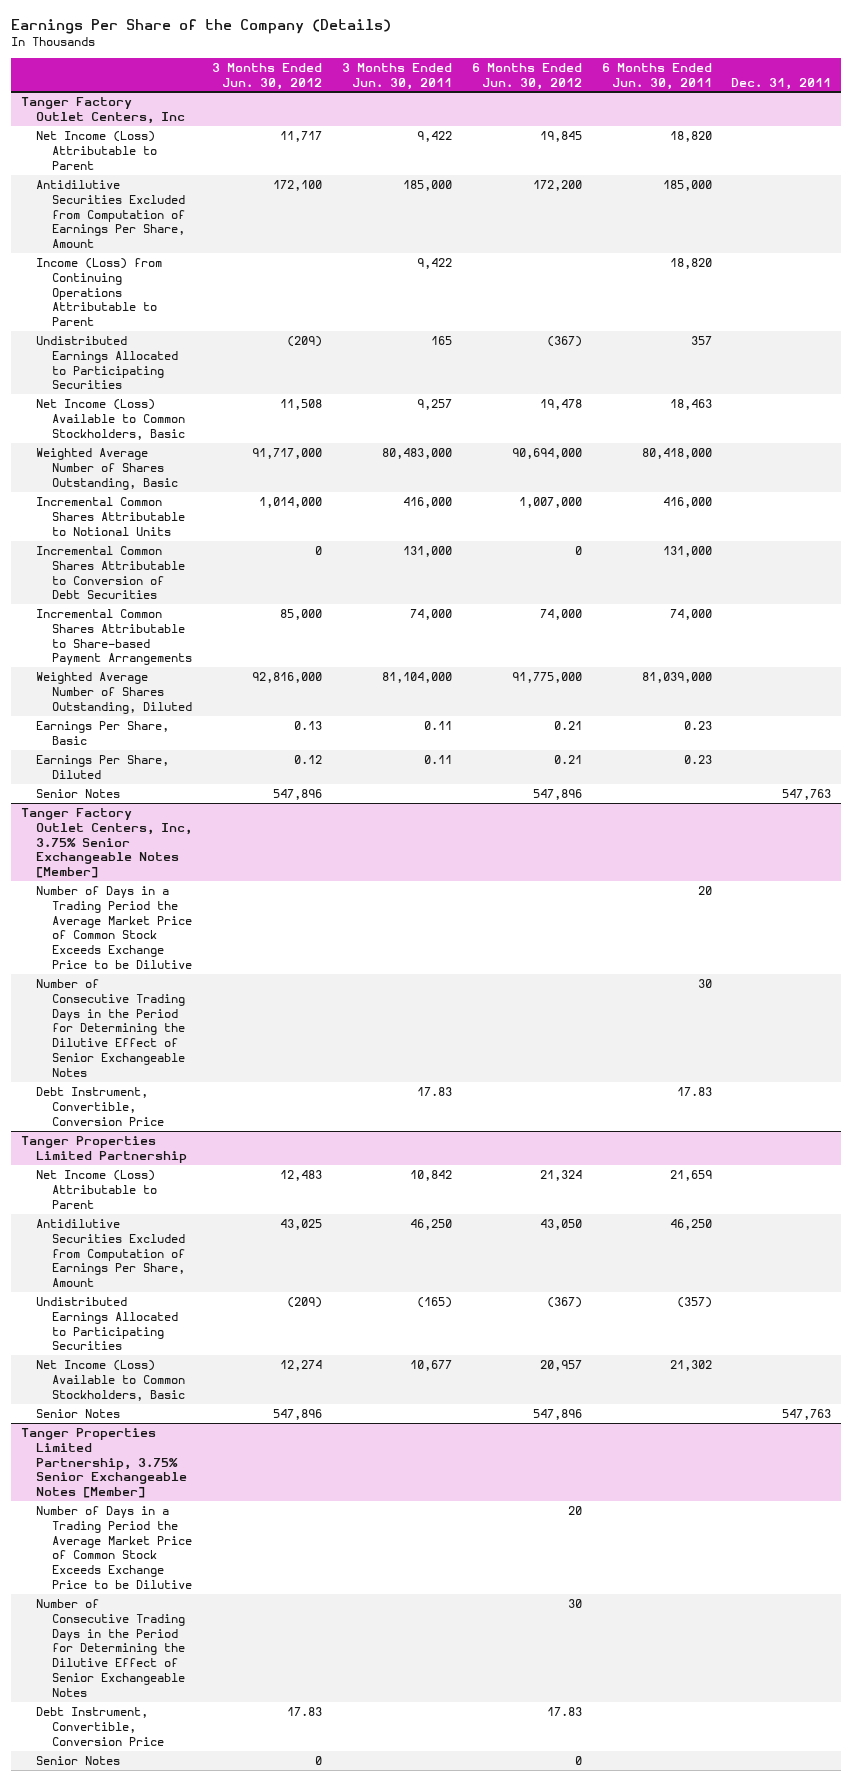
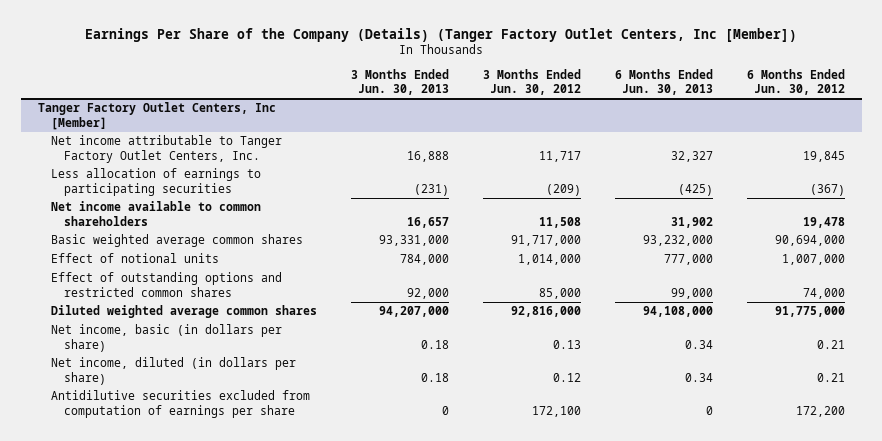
- Earnings Per Share of the Company (Details)
+ Earnings Per Share of the Company (Details) (Tanger Factory Outlet Centers, Inc [Member])
- | 3 Months Ended Jun. 30, 2012 | 3 Months Ended Jun. 30, 2011 | 6 Months Ended Jun. 30, 2012 | 6 Months Ended Jun. 30, 2011 | Dec. 31, 2011
+ | 3 Months Ended Jun. 30, 2013 | 3 Months Ended Jun. 30, 2012 | 6 Months Ended Jun. 30, 2013 | 6 Months Ended Jun. 30, 2012
- Tanger Factory Outlet Centers, Inc
- Net Income (Loss) Attributable to Parent | 11,717 | 9,422 | 19,845 | 18,820 |
- Antidilutive Securities Excluded from Computation of Earnings Per Share, Amount | 172,100 | 185,000 | 172,200 | 185,000 |
- Income (Loss) from Continuing Operations Attributable to Parent | | 9,422 | | 18,820 |
- Undistributed Earnings Allocated to Participating Securities | (209) | 165 | (367) | 357 |
- Net Income (Loss) Available to Common Stockholders, Basic | 11,508 | 9,257 | 19,478 | 18,463 |
- Weighted Average Number of Shares Outstanding, Basic | 91,717,000 | 80,483,000 | 90,694,000 | 80,418,000 |
- Incremental Common Shares Attributable to Notional Units | 1,014,000 | 416,000 | 1,007,000 | 416,000 |
- Incremental Common Shares Attributable to Conversion of Debt Securities | 0 | 131,000 | 0 | 131,000 |
- Incremental Common Shares Attributable to Share-based Payment Arrangements | 85,000 | 74,000 | 74,000 | 74,000 |
- Weighted Average Number of Shares Outstanding, Diluted | 92,816,000 | 81,104,000 | 91,775,000 | 81,039,000 |
- Earnings Per Share, Basic | 0.13 | 0.11 | 0.21 | 0.23 |
- Earnings Per Share, Diluted | 0.12 | 0.11 | 0.21 | 0.23 |
- Senior Notes | 547,896 | | 547,896 | | 547,763
- Tanger Factory Outlet Centers, Inc, 3.75% Senior Exchangeable Notes [Member]
- Number of Days in a Trading Period the Average Market Price of Common Stock Exceeds Exchange Price to be Dilutive | | | | 20 |
- Number of Consecutive Trading Days in the Period for Determining the Dilutive Effect of Senior Exchangeable Notes | | | | 30 |
- Debt Instrument, Convertible, Conversion Price | | 17.83 | | 17.83 |
- Tanger Properties Limited Partnership
- Net Income (Loss) Attributable to Parent | 12,483 | 10,842 | 21,324 | 21,659 |
- Antidilutive Securities Excluded from Computation of Earnings Per Share, Amount | 43,025 | 46,250 | 43,050 | 46,250 |
- Undistributed Earnings Allocated to Participating Securities | (209) | (165) | (367) | (357) |
- Net Income (Loss) Available to Common Stockholders, Basic | 12,274 | 10,677 | 20,957 | 21,302 |
- Senior Notes | 547,896 | | 547,896 | | 547,763
- Tanger Properties Limited Partnership, 3.75% Senior Exchangeable Notes [Member]
- Number of Days in a Trading Period the Average Market Price of Common Stock Exceeds Exchange Price to be Dilutive | | | 20 | |
- Number of Consecutive Trading Days in the Period for Determining the Dilutive Effect of Senior Exchangeable Notes | | | 30 | |
- Debt Instrument, Convertible, Conversion Price | 17.83 | | 17.83 | |
- Senior Notes | 0 | | 0 | |
+ Tanger Factory Outlet Centers, Inc [Member]
+ Net income attributable to Tanger Factory Outlet Centers, Inc. | 16,888 | 11,717 | 32,327 | 19,845
+ Less allocation of earnings to participating securities | (231) | (209) | (425) | (367)
+ Net income available to common shareholders | 16,657 | 11,508 | 31,902 | 19,478
+ Basic weighted average common shares | 93,331,000 | 91,717,000 | 93,232,000 | 90,694,000
+ Effect of notional units | 784,000 | 1,014,000 | 777,000 | 1,007,000
+ Effect of outstanding options and restricted common shares | 92,000 | 85,000 | 99,000 | 74,000
+ Diluted weighted average common shares | 94,207,000 | 92,816,000 | 94,108,000 | 91,775,000
+ Net income, basic (in dollars per share) | 0.18 | 0.13 | 0.34 | 0.21
+ Net income, diluted (in dollars per share) | 0.18 | 0.12 | 0.34 | 0.21
+ Antidilutive securities excluded from computation of earnings per share | 0 | 172,100 | 0 | 172,200

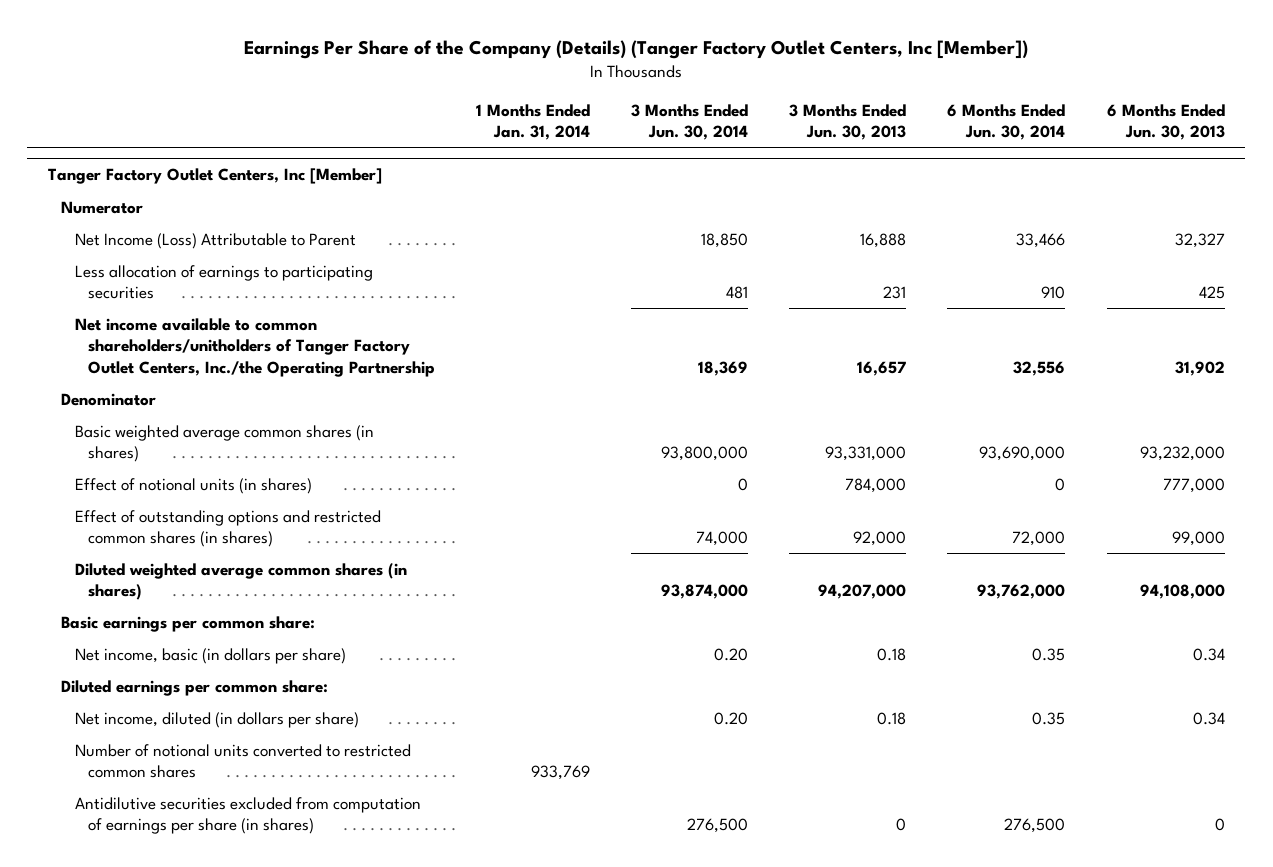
- | 3 Months Ended Jun. 30, 2013 | 3 Months Ended Jun. 30, 2012 | 6 Months Ended Jun. 30, 2013 | 6 Months Ended Jun. 30, 2012
+ | 1 Months Ended Jan. 31, 2014 | 3 Months Ended Jun. 30, 2014 | 3 Months Ended Jun. 30, 2013 | 6 Months Ended Jun. 30, 2014 | 6 Months Ended Jun. 30, 2013
@ Tanger Factory Outlet Centers, Inc [Member]
- Net income attributable to Tanger Factory Outlet Centers, Inc. | 16,888 | 11,717 | 32,327 | 19,845
- Less allocation of earnings to participating securities | (231) | (209) | (425) | (367)
- Net income available to common shareholders | 16,657 | 11,508 | 31,902 | 19,478
- Basic weighted average common shares | 93,331,000 | 91,717,000 | 93,232,000 | 90,694,000
- Effect of notional units | 784,000 | 1,014,000 | 777,000 | 1,007,000
- Effect of outstanding options and restricted common shares | 92,000 | 85,000 | 99,000 | 74,000
- Diluted weighted average common shares | 94,207,000 | 92,816,000 | 94,108,000 | 91,775,000
+ Numerator
+ Net Income (Loss) Attributable to Parent | | 18,850 | 16,888 | 33,466 | 32,327
+ Less allocation of earnings to participating securities | | 481 | 231 | 910 | 425
+ Net income available to common shareholders/unitholders of Tanger Factory Outlet Centers, Inc./the Operating Partnership | | 18,369 | 16,657 | 32,556 | 31,902
+ Denominator
+ Basic weighted average common shares (in shares) | | 93,800,000 | 93,331,000 | 93,690,000 | 93,232,000
+ Effect of notional units (in shares) | | 0 | 784,000 | 0 | 777,000
+ Effect of outstanding options and restricted common shares (in shares) | | 74,000 | 92,000 | 72,000 | 99,000
+ Diluted weighted average common shares (in shares) | | 93,874,000 | 94,207,000 | 93,762,000 | 94,108,000
+ Basic earnings per common share:
+ Diluted earnings per common share:
- Antidilutive securities excluded from computation of earnings per share | 0 | 172,100 | 0 | 172,200
+ Number of notional units converted to restricted common shares | 933,769 | | | |
+ Antidilutive securities excluded from computation of earnings per share (in shares) | | 276,500 | 0 | 276,500 | 0

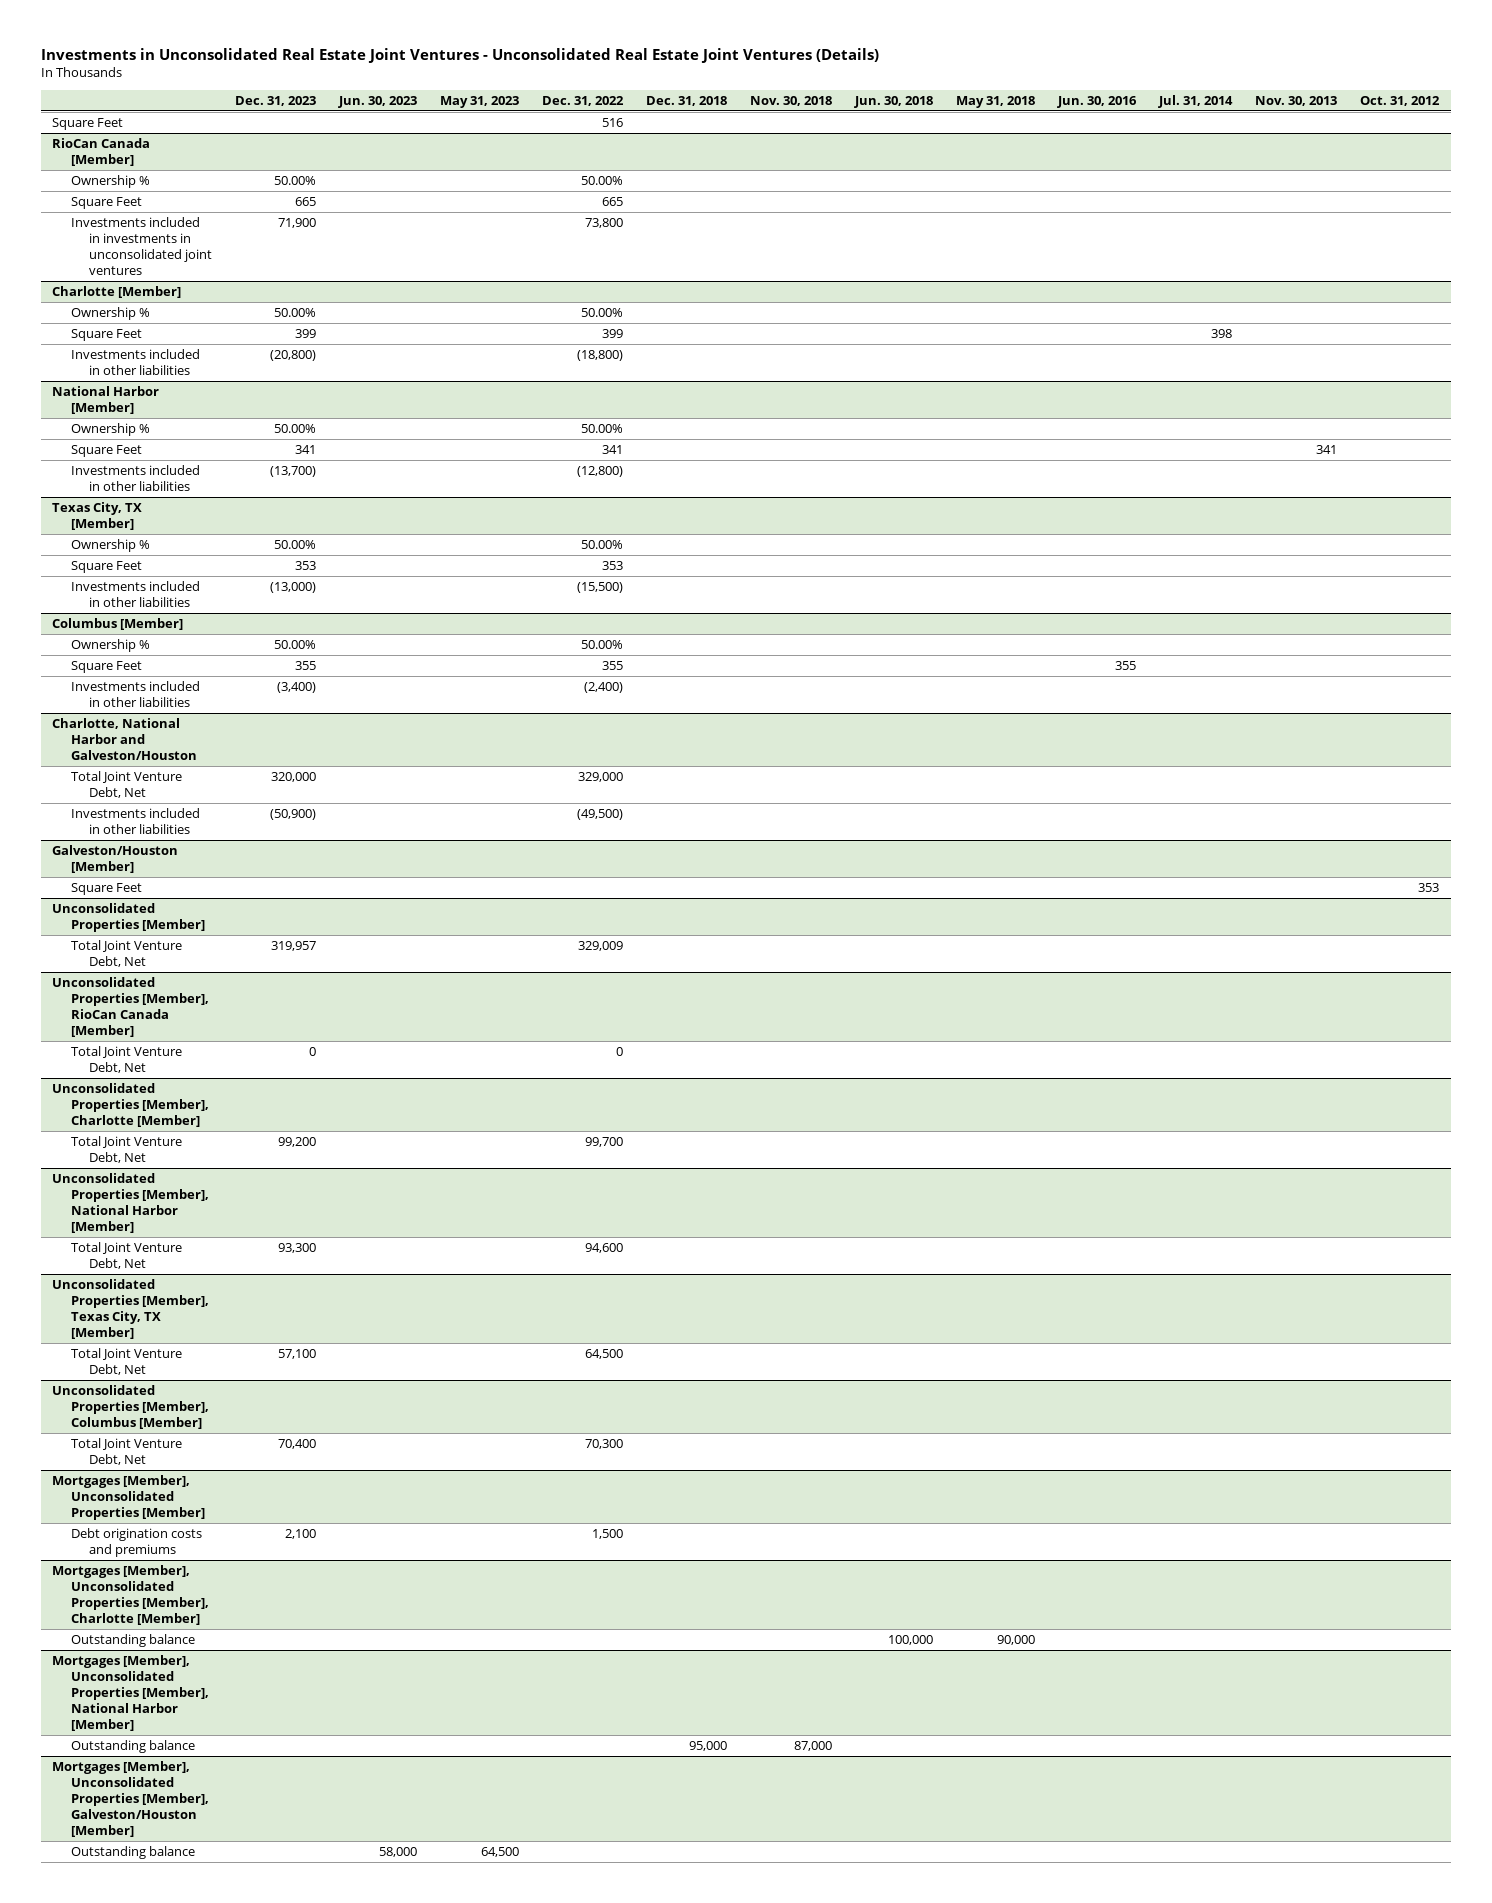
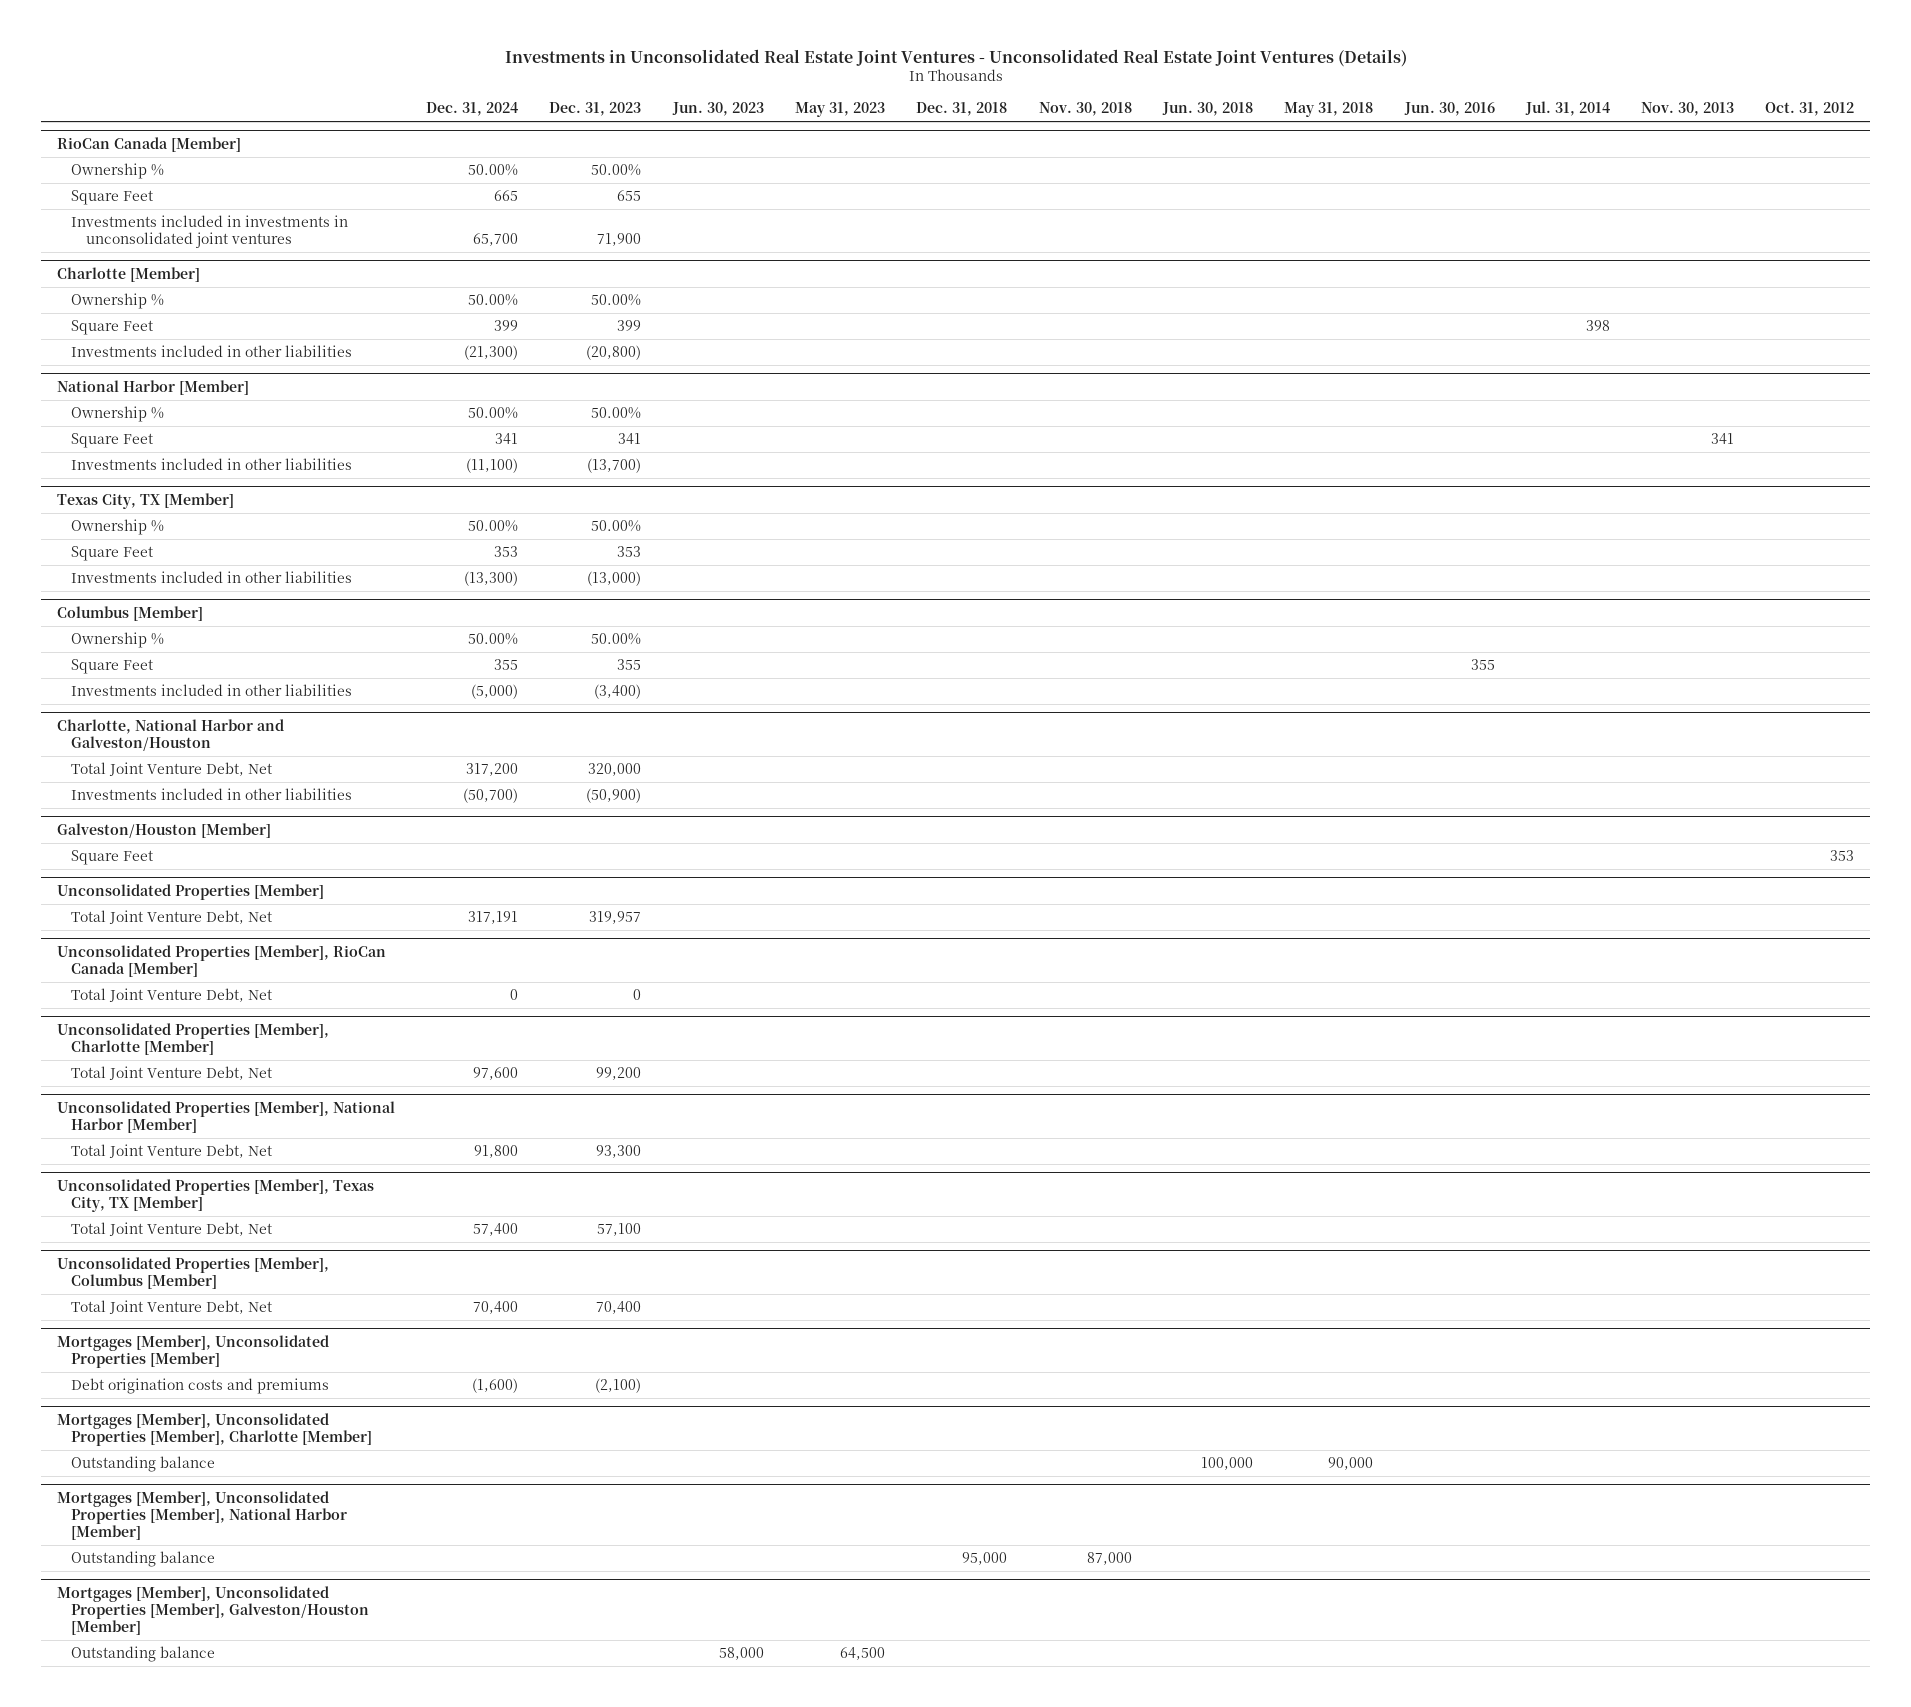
- | Dec. 31, 2023 | Jun. 30, 2023 | May 31, 2023 | Dec. 31, 2022 | Dec. 31, 2018 | Nov. 30, 2018 | Jun. 30, 2018 | May 31, 2018 | Jun. 30, 2016 | Jul. 31, 2014 | Nov. 30, 2013 | Oct. 31, 2012
+ | Dec. 31, 2024 | Dec. 31, 2023 | Jun. 30, 2023 | May 31, 2023 | Dec. 31, 2018 | Nov. 30, 2018 | Jun. 30, 2018 | May 31, 2018 | Jun. 30, 2016 | Jul. 31, 2014 | Nov. 30, 2013 | Oct. 31, 2012
- Square Feet | | | | 516 | | | | | | | |
@ RioCan Canada [Member]
- Square Feet | 665 | | | 665 | | | | | | | |
+ Square Feet | 665 | 655 | | | | | | | | | |
@ Mortgages [Member], Unconsolidated Properties [Member]
- Debt origination costs and premiums | 2,100 | | | 1,500 | | | | | | | |
+ Debt origination costs and premiums | (1,600) | (2,100) | | | | | | | | | |

